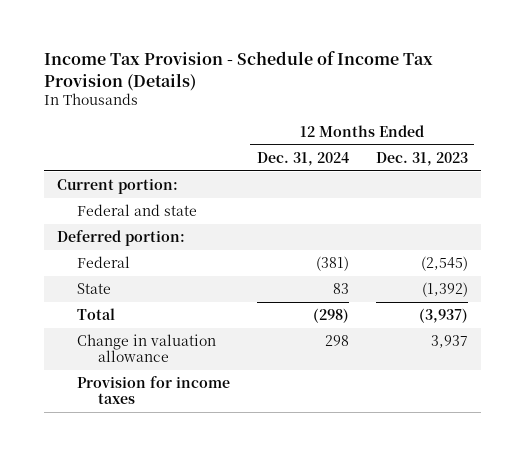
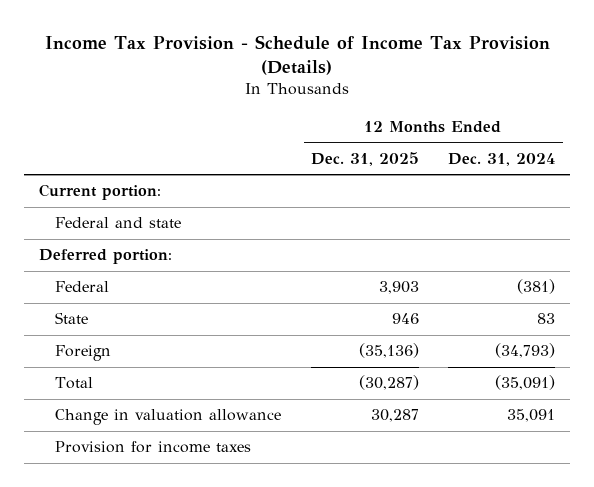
- | 12 Months Ended Dec. 31, 2024 | 12 Months Ended Dec. 31, 2023
+ | 12 Months Ended Dec. 31, 2025 | 12 Months Ended Dec. 31, 2024
- Total | (298) | (3,937)
- Change in valuation allowance | 298 | 3,937
+ Foreign | (35,136) | (34,793)
+ Total | (30,287) | (35,091)
+ Change in valuation allowance | 30,287 | 35,091

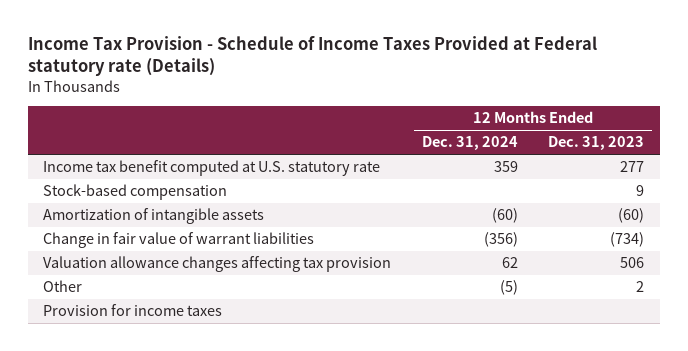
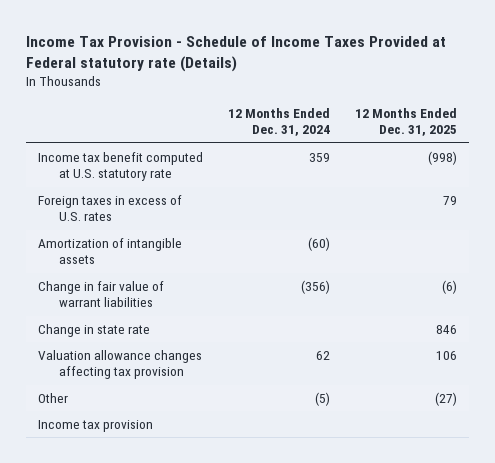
- | 12 Months Ended Dec. 31, 2024 | 12 Months Ended Dec. 31, 2023
+ | 12 Months Ended Dec. 31, 2024 | 12 Months Ended Dec. 31, 2025
- Stock-based compensation | | 9
+ Foreign taxes in excess of U.S. rates | | 79
+ Change in state rate | | 846
- Provision for income taxes
+ Income tax provision

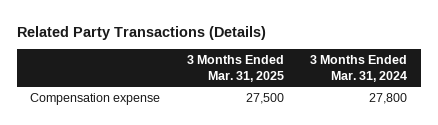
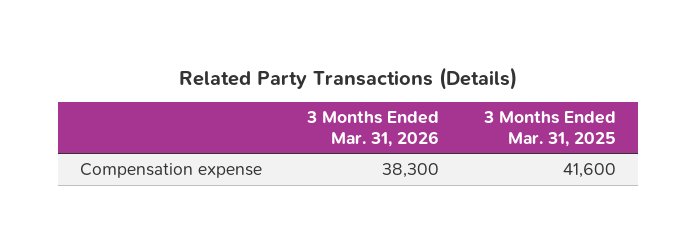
- | 3 Months Ended Mar. 31, 2025 | 3 Months Ended Mar. 31, 2024
+ | 3 Months Ended Mar. 31, 2026 | 3 Months Ended Mar. 31, 2025
- Compensation expense | 27,500 | 27,800
+ Compensation expense | 38,300 | 41,600

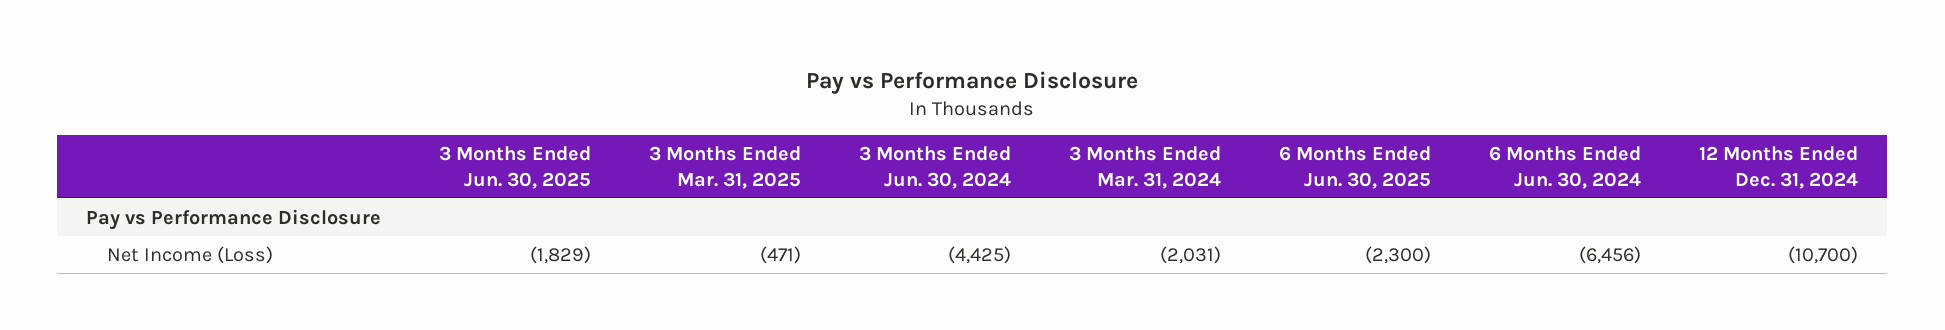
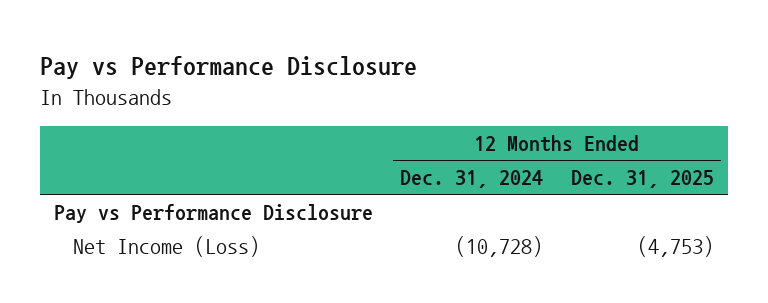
- | 3 Months Ended Jun. 30, 2025 | 3 Months Ended Mar. 31, 2025 | 3 Months Ended Jun. 30, 2024 | 3 Months Ended Mar. 31, 2024 | 6 Months Ended Jun. 30, 2025 | 6 Months Ended Jun. 30, 2024 | 12 Months Ended Dec. 31, 2024
+ | 12 Months Ended Dec. 31, 2024 | 12 Months Ended Dec. 31, 2025
- Net Income (Loss) | (1,829) | (471) | (4,425) | (2,031) | (2,300) | (6,456) | (10,700)
+ Net Income (Loss) | (10,728) | (4,753)

